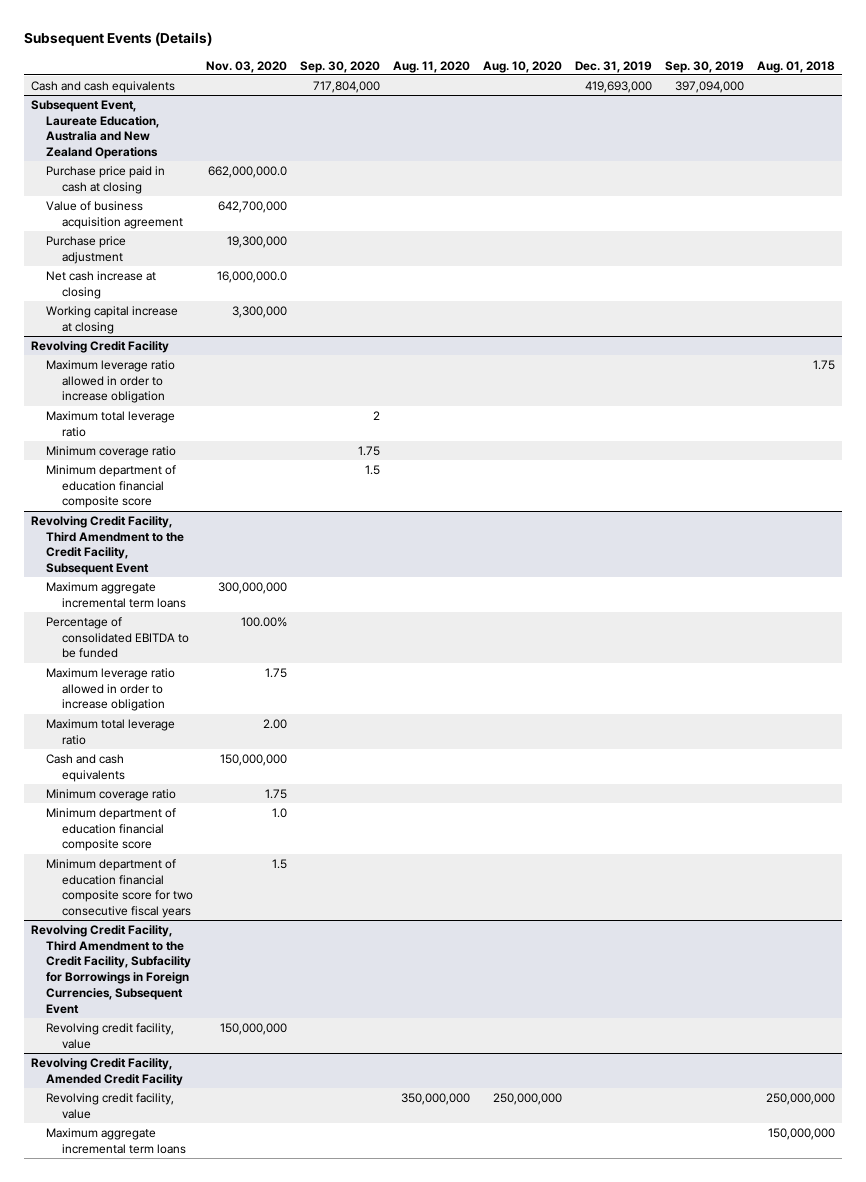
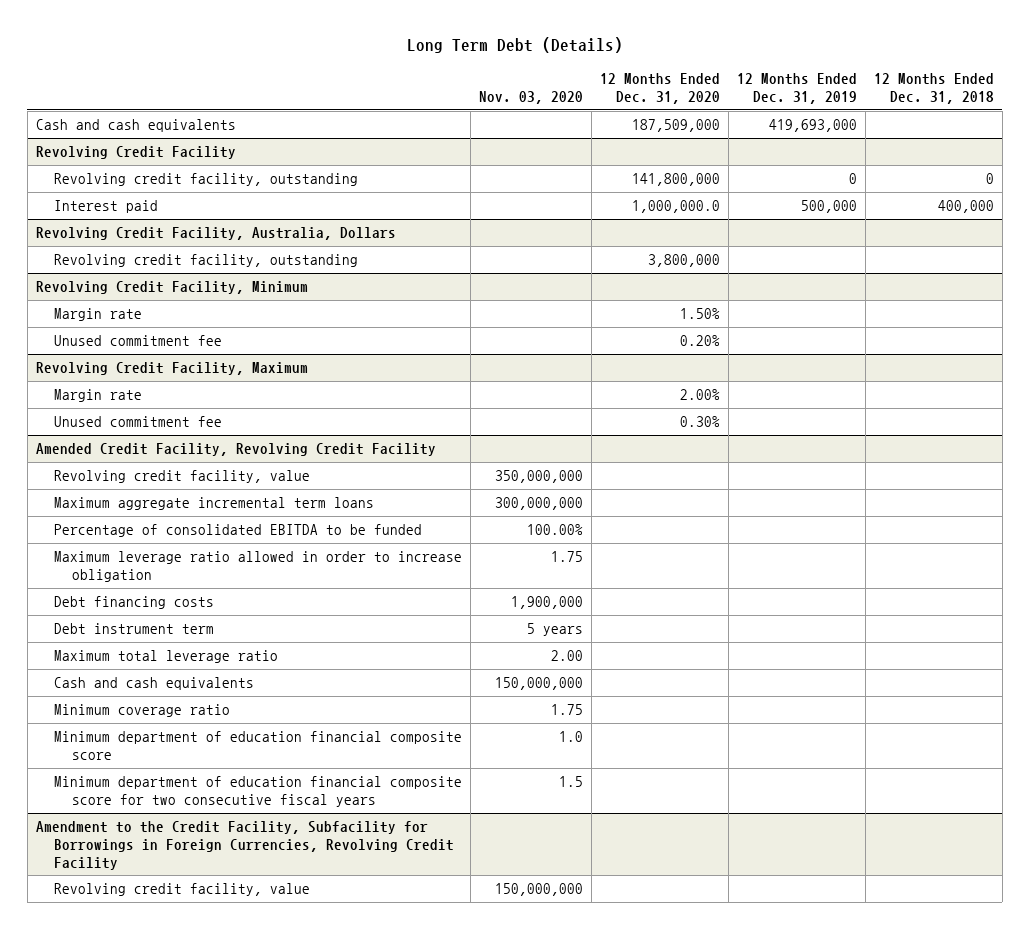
- Subsequent Events (Details)
+ Long Term Debt (Details)
- | Nov. 03, 2020 | Sep. 30, 2020 | Aug. 11, 2020 | Aug. 10, 2020 | Dec. 31, 2019 | Sep. 30, 2019 | Aug. 01, 2018
+ | Nov. 03, 2020 | 12 Months Ended Dec. 31, 2020 | 12 Months Ended Dec. 31, 2019 | 12 Months Ended Dec. 31, 2018
- Subsequent Event, Laureate Education, Australia and New Zealand Operations
- Purchase price paid in cash at closing | 662,000,000.0 | | | | | |
- Value of business acquisition agreement | 642,700,000 | | | | | |
- Purchase price adjustment | 19,300,000 | | | | | |
- Net cash increase at closing | 16,000,000.0 | | | | | |
- Working capital increase at closing | 3,300,000 | | | | | |
@ Revolving Credit Facility
- Maximum leverage ratio allowed in order to increase obligation | | | | | | | 1.75
- Maximum total leverage ratio | | 2 | | | | |
- Minimum coverage ratio | | 1.75 | | | | |
- Minimum department of education financial composite score | | 1.5 | | | | |
- Revolving Credit Facility, Third Amendment to the Credit Facility, Subsequent Event
@ Revolving Credit Facility
+ Revolving credit facility, outstanding | | 141,800,000 | 0 | 0
+ Interest paid | | 1,000,000.0 | 500,000 | 400,000
+ Revolving Credit Facility, Australia, Dollars
+ Revolving credit facility, outstanding | | 3,800,000 | |
+ Revolving Credit Facility, Minimum
+ Margin rate | | 1.50% | |
+ Unused commitment fee | | 0.20% | |
+ Revolving Credit Facility, Maximum
+ Margin rate | | 2.00% | |
+ Unused commitment fee | | 0.30% | |
+ Amended Credit Facility, Revolving Credit Facility
+ Revolving credit facility, value | 350,000,000 | | |
+ Debt financing costs | 1,900,000 | | |
+ Debt instrument term | 5 years | | |
- Revolving Credit Facility, Third Amendment to the Credit Facility, Subfacility for Borrowings in Foreign Currencies, Subsequent Event
+ Amendment to the Credit Facility, Subfacility for Borrowings in Foreign Currencies, Revolving Credit Facility
- Revolving Credit Facility, Amended Credit Facility
- Revolving credit facility, value | | | 350,000,000 | 250,000,000 | | | 250,000,000
- Maximum aggregate incremental term loans | | | | | | | 150,000,000

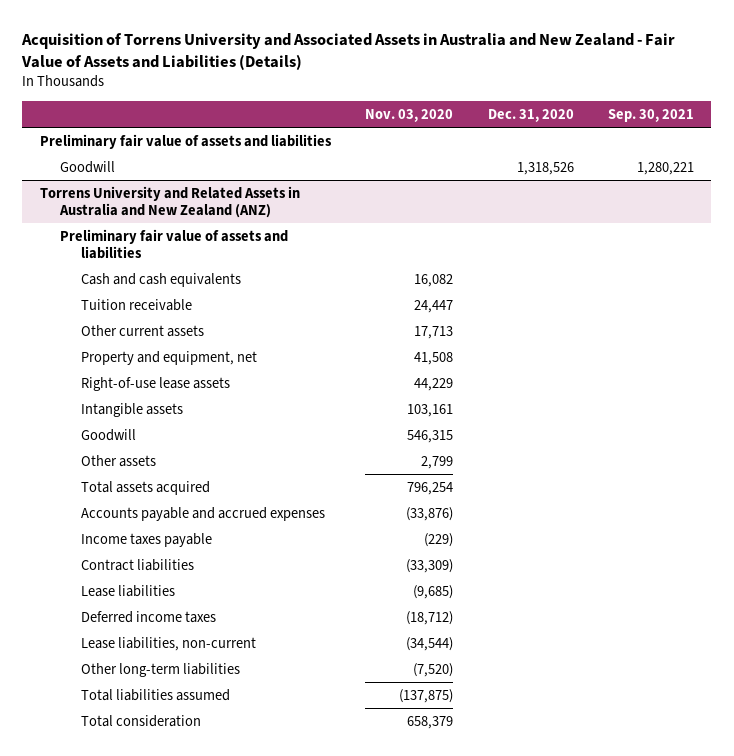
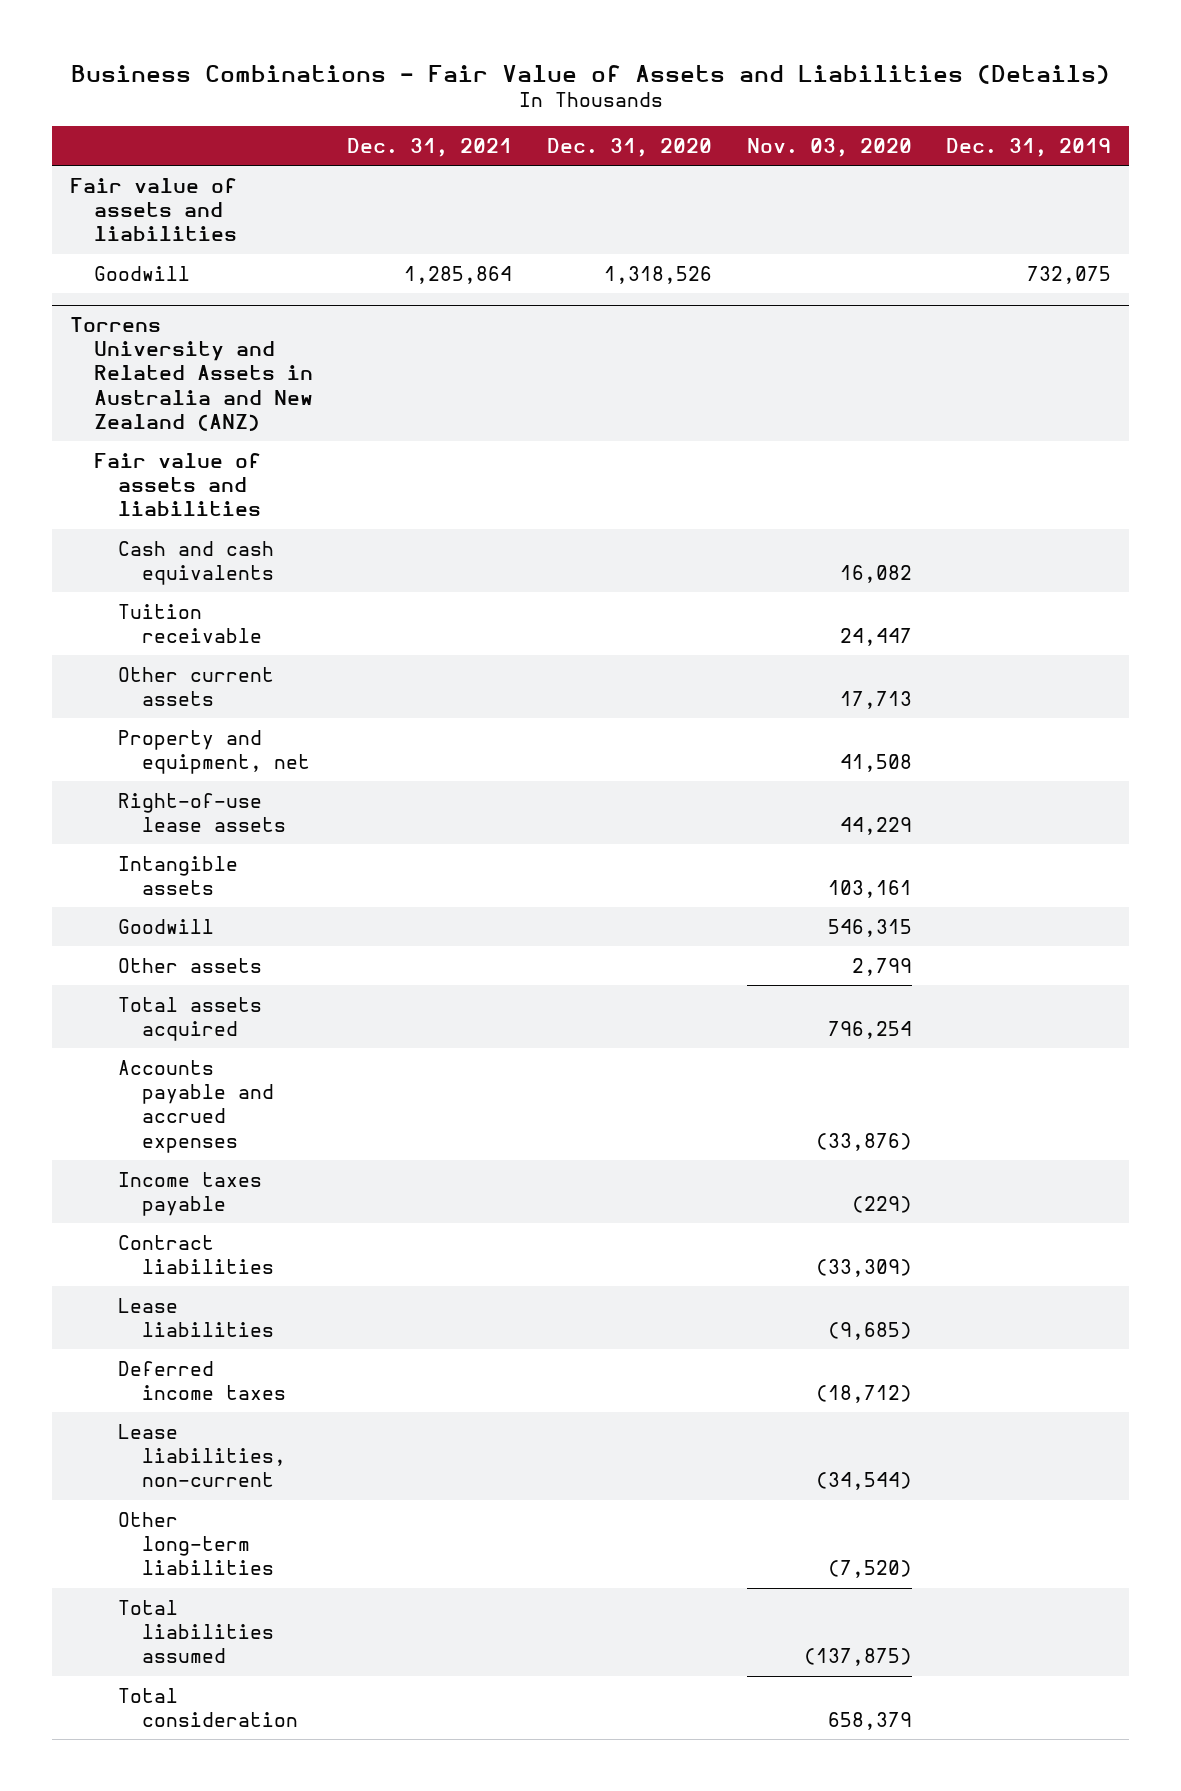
- Acquisition of Torrens University and Associated Assets in Australia and New Zealand - Fair Value of Assets and Liabilities (Details)
+ Business Combinations - Fair Value of Assets and Liabilities (Details)
- | Nov. 03, 2020 | Dec. 31, 2020 | Sep. 30, 2021
+ | Dec. 31, 2021 | Dec. 31, 2020 | Nov. 03, 2020 | Dec. 31, 2019
- Preliminary fair value of assets and liabilities
+ Fair value of assets and liabilities
@ Torrens University and Related Assets in Australia and New Zealand (ANZ)
- Preliminary fair value of assets and liabilities
+ Fair value of assets and liabilities

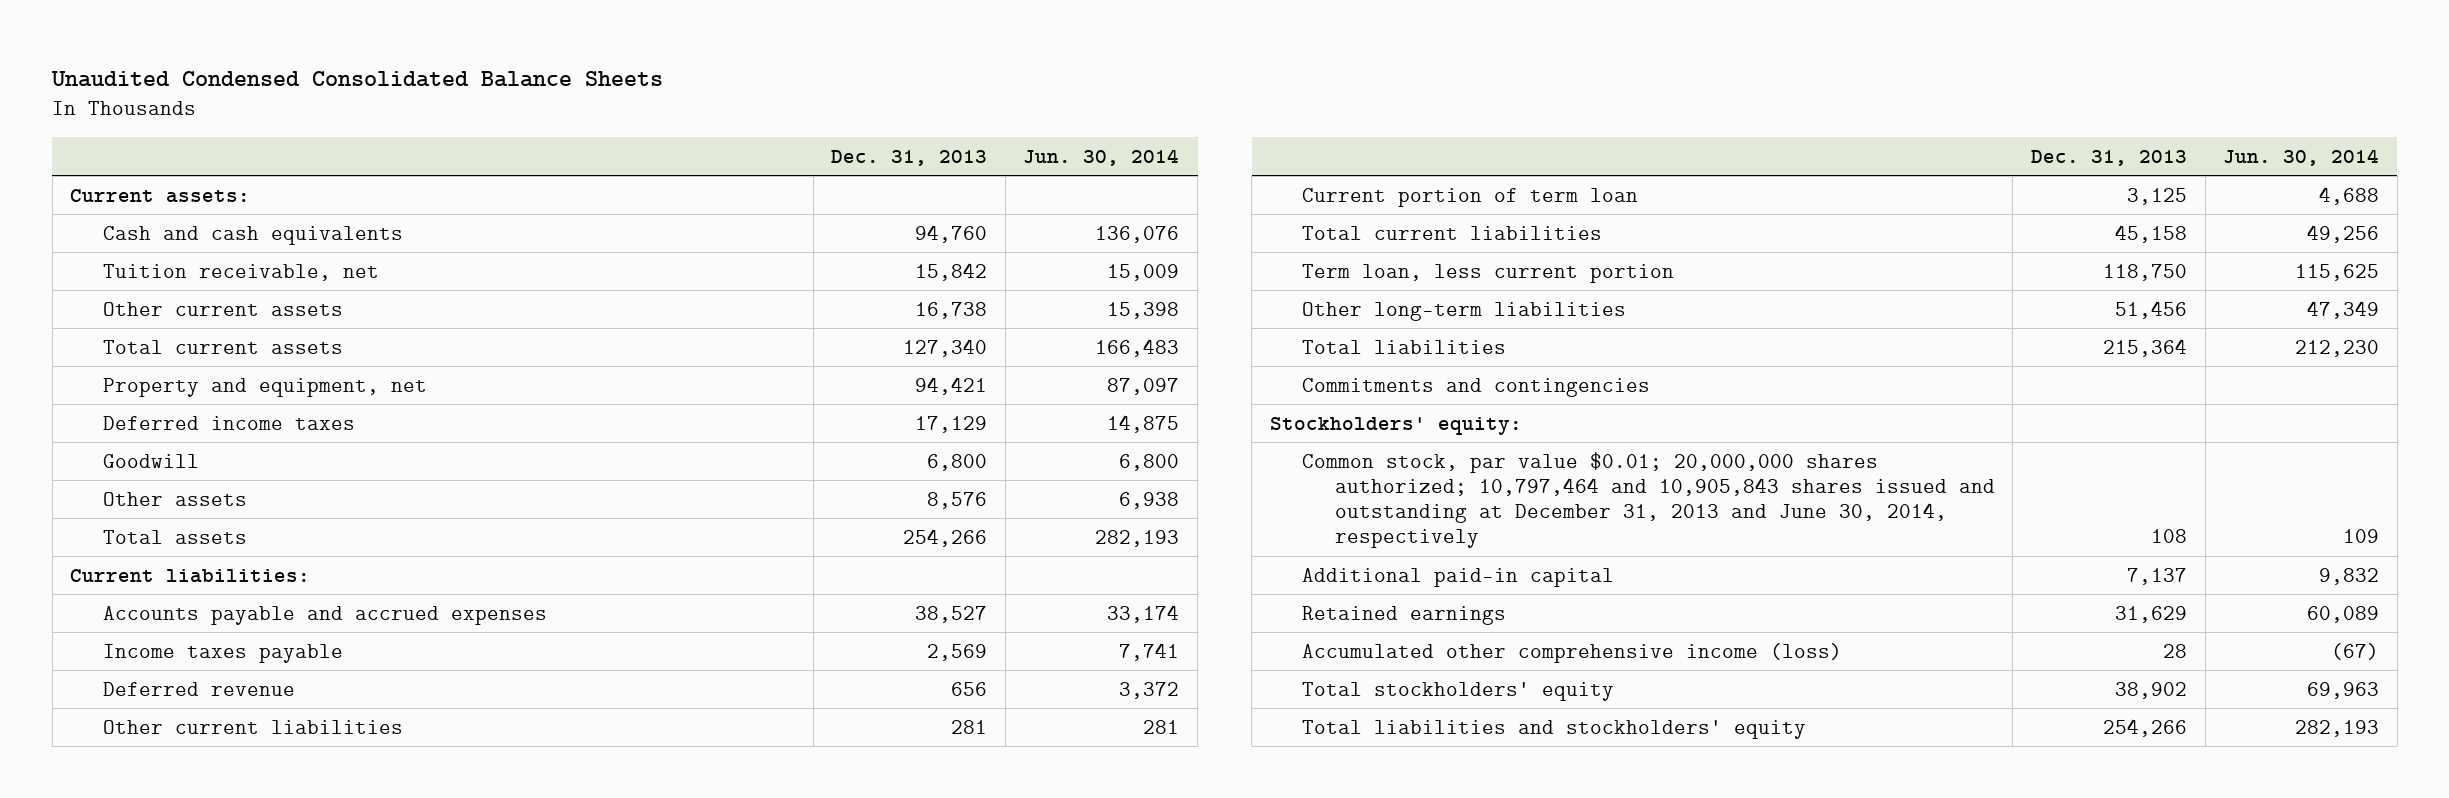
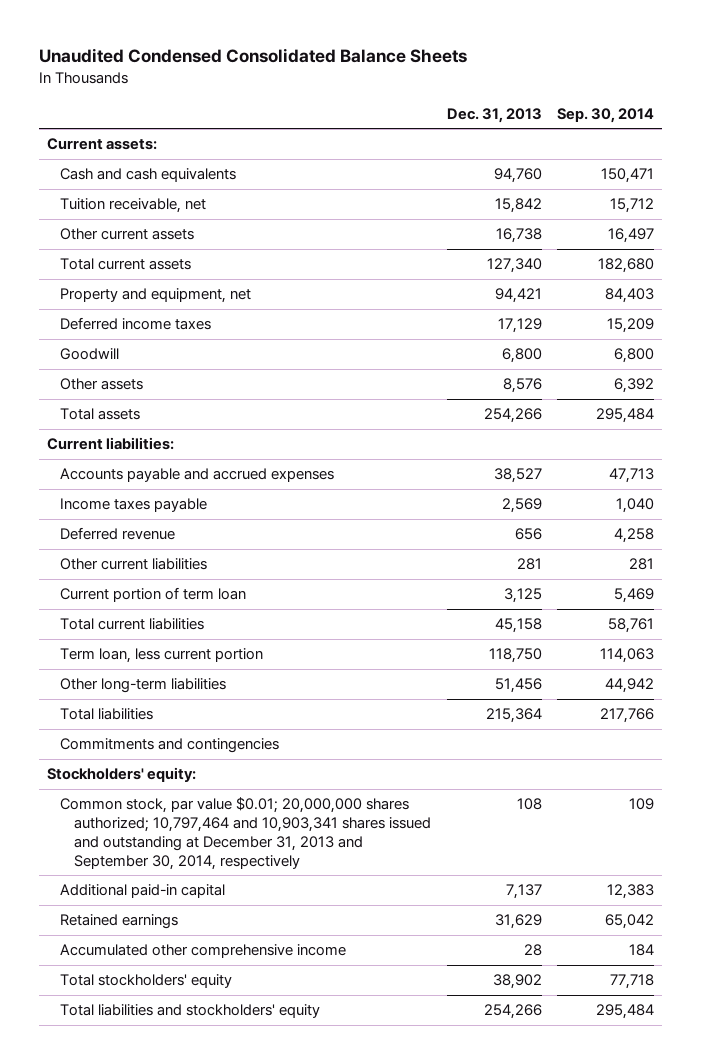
- | Dec. 31, 2013 | Jun. 30, 2014
+ | Dec. 31, 2013 | Sep. 30, 2014
- Common stock, par value $0.01; 20,000,000 shares authorized; 10,797,464 and 10,905,843 shares issued and outstanding at December 31, 2013 and June 30, 2014, respectively | 108 | 109
+ Common stock, par value $0.01; 20,000,000 shares authorized; 10,797,464 and 10,903,341 shares issued and outstanding at December 31, 2013 and September 30, 2014, respectively | 108 | 109
- Accumulated other comprehensive income (loss) | 28 | (67)
+ Accumulated other comprehensive income | 28 | 184

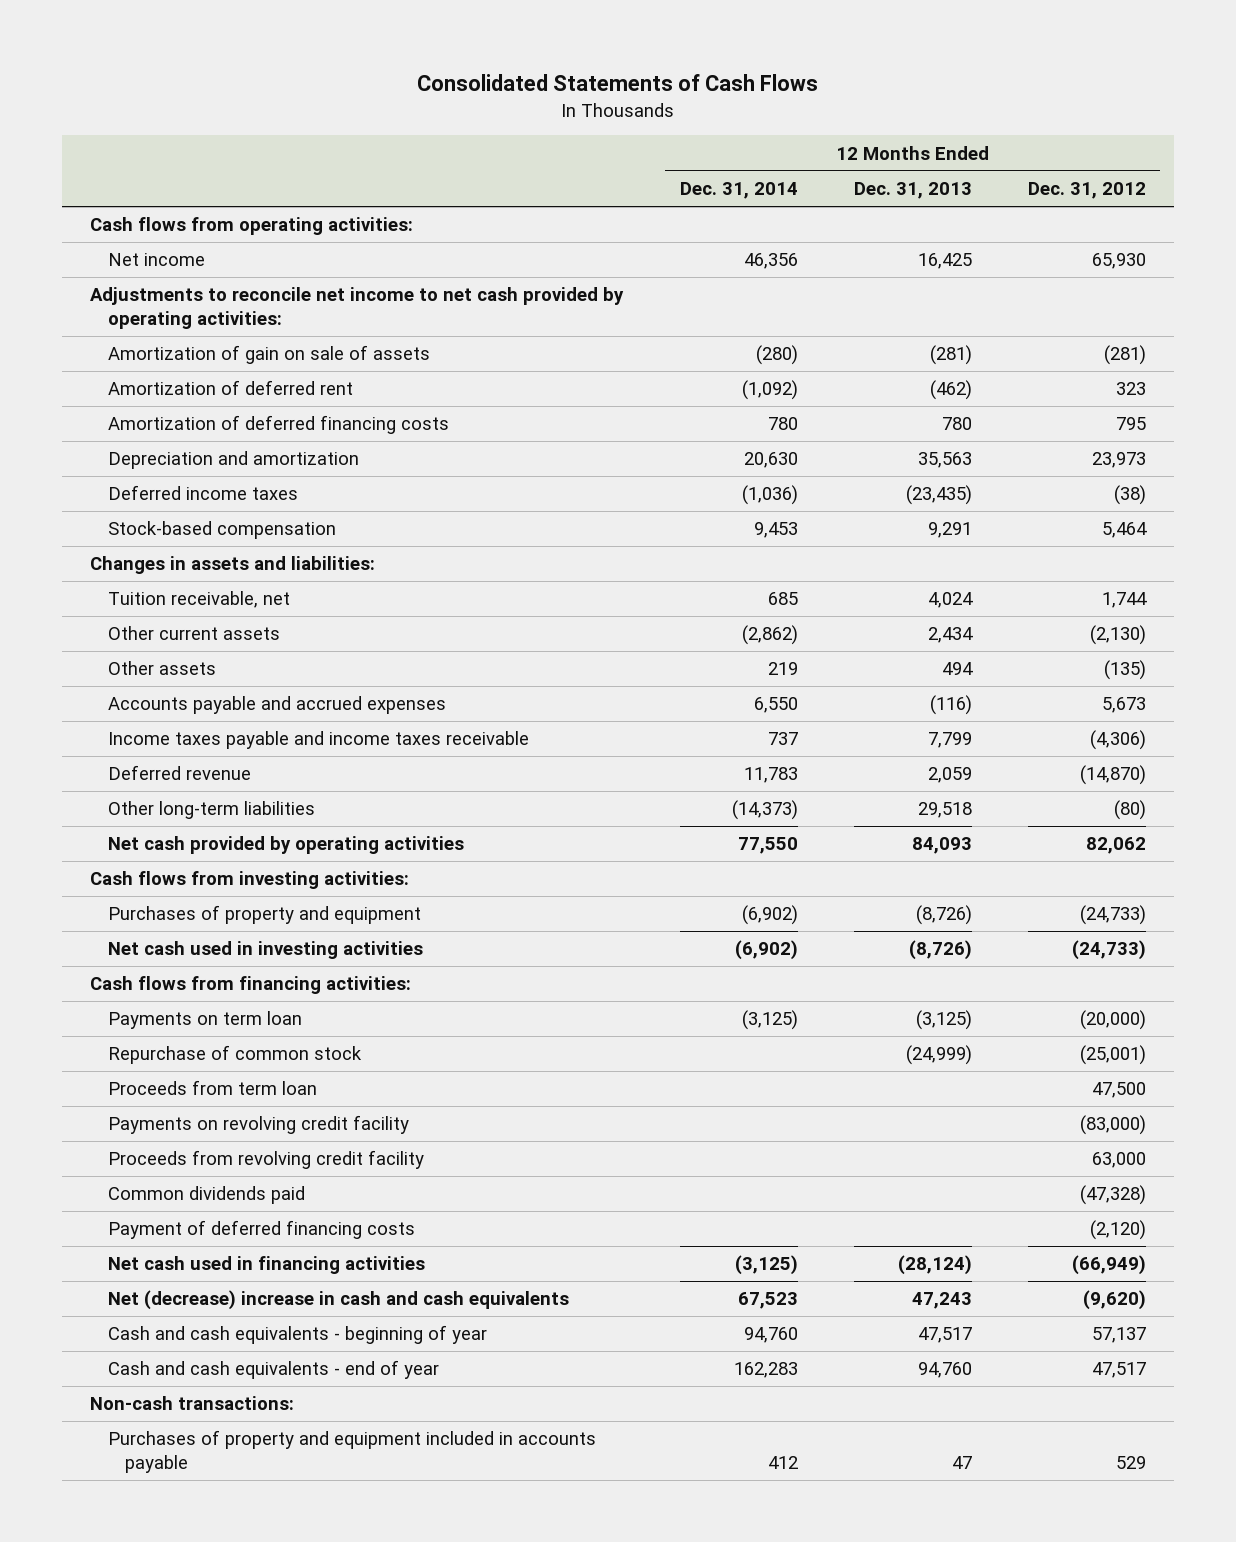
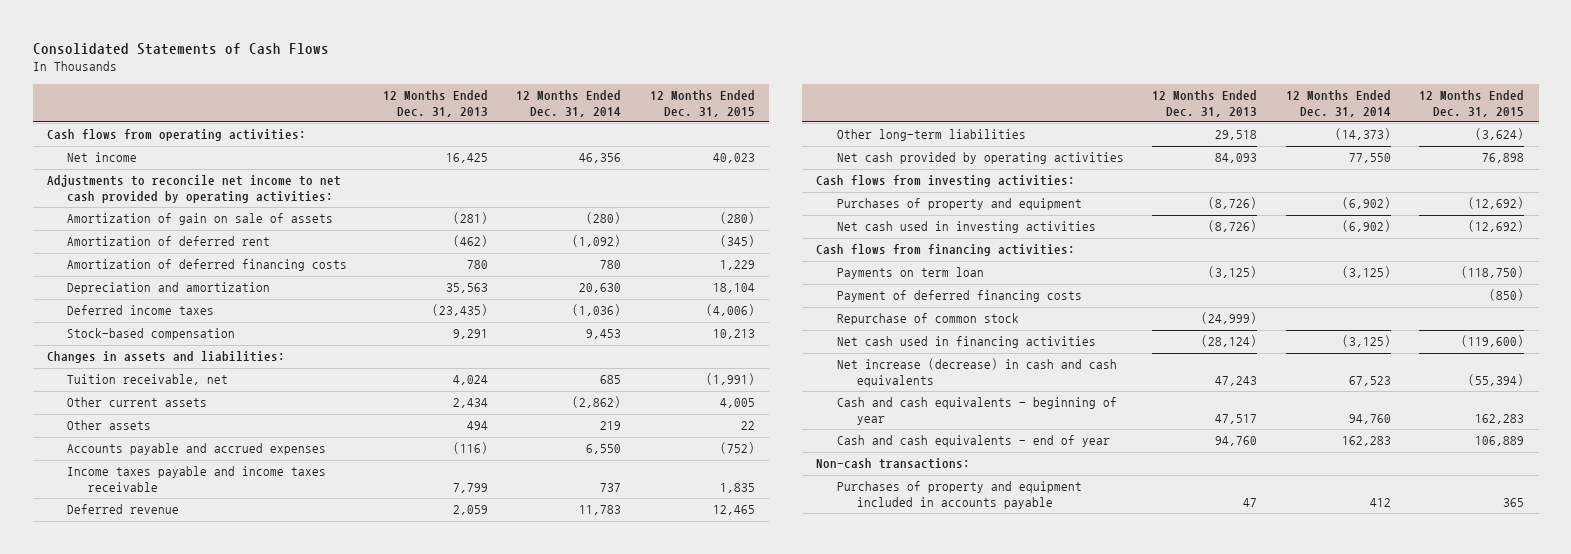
- | 12 Months Ended Dec. 31, 2014 | 12 Months Ended Dec. 31, 2013 | 12 Months Ended Dec. 31, 2012
+ | 12 Months Ended Dec. 31, 2013 | 12 Months Ended Dec. 31, 2014 | 12 Months Ended Dec. 31, 2015
- Proceeds from term loan | | | 47,500
- Payments on revolving credit facility | | | (83,000)
- Proceeds from revolving credit facility | | | 63,000
- Common dividends paid | | | (47,328)
moved down: Repurchase of common stock | (24,999) | |
- Net (decrease) increase in cash and cash equivalents | 67,523 | 47,243 | (9,620)
+ Net increase (decrease) in cash and cash equivalents | 47,243 | 67,523 | (55,394)

